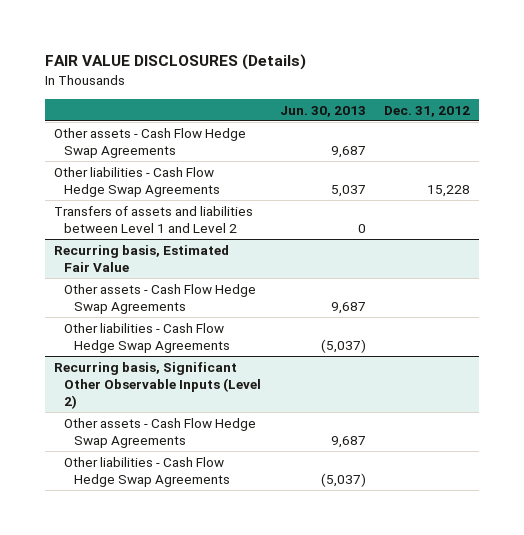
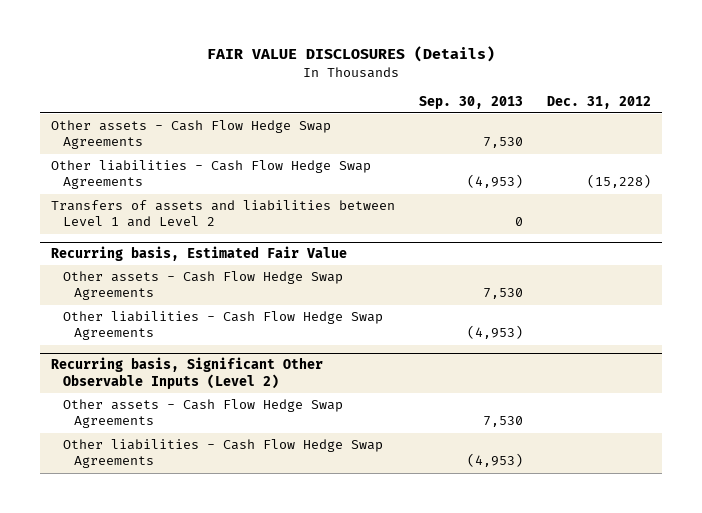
- | Jun. 30, 2013 | Dec. 31, 2012
+ | Sep. 30, 2013 | Dec. 31, 2012
- Other liabilities - Cash Flow Hedge Swap Agreements | 5,037 | 15,228
+ Other liabilities - Cash Flow Hedge Swap Agreements | (4,953) | (15,228)

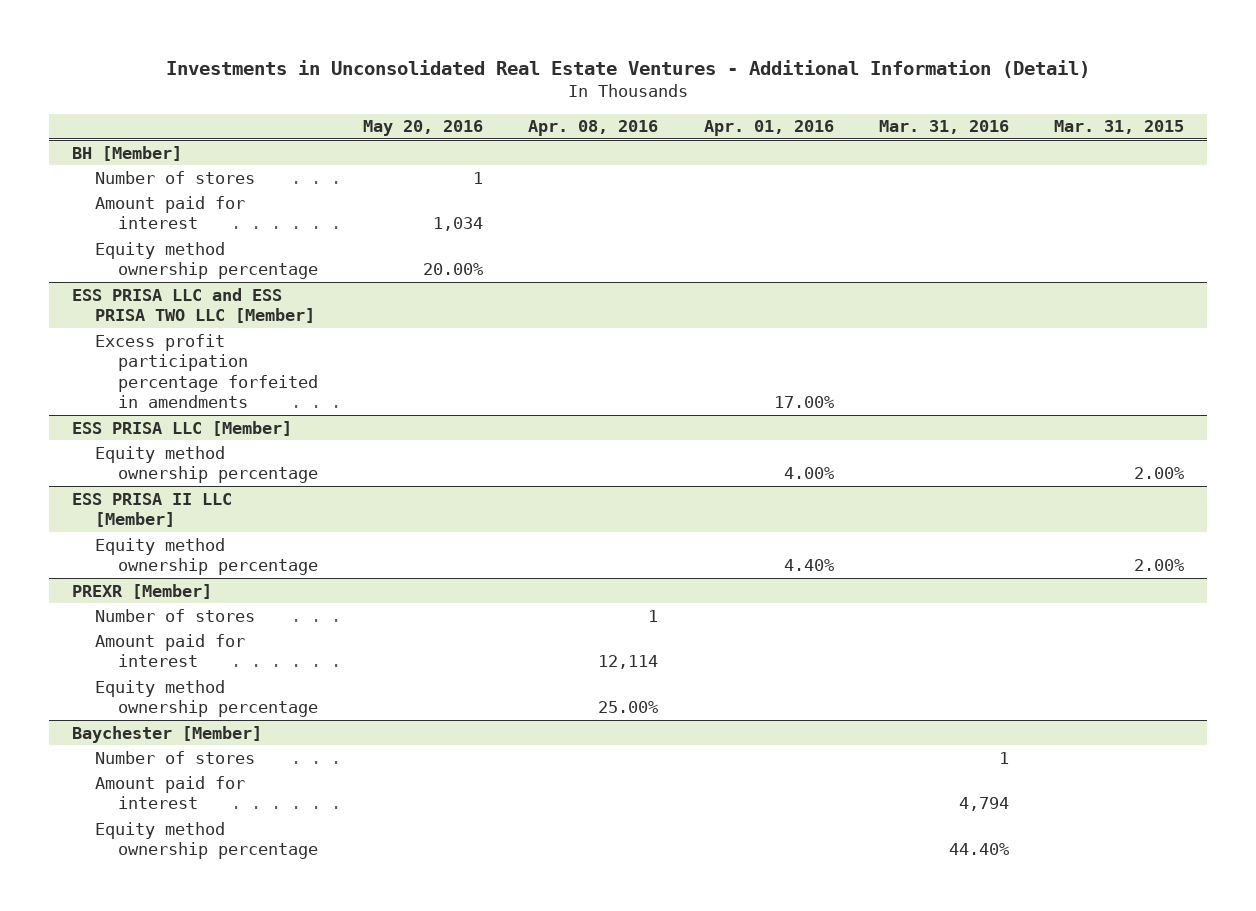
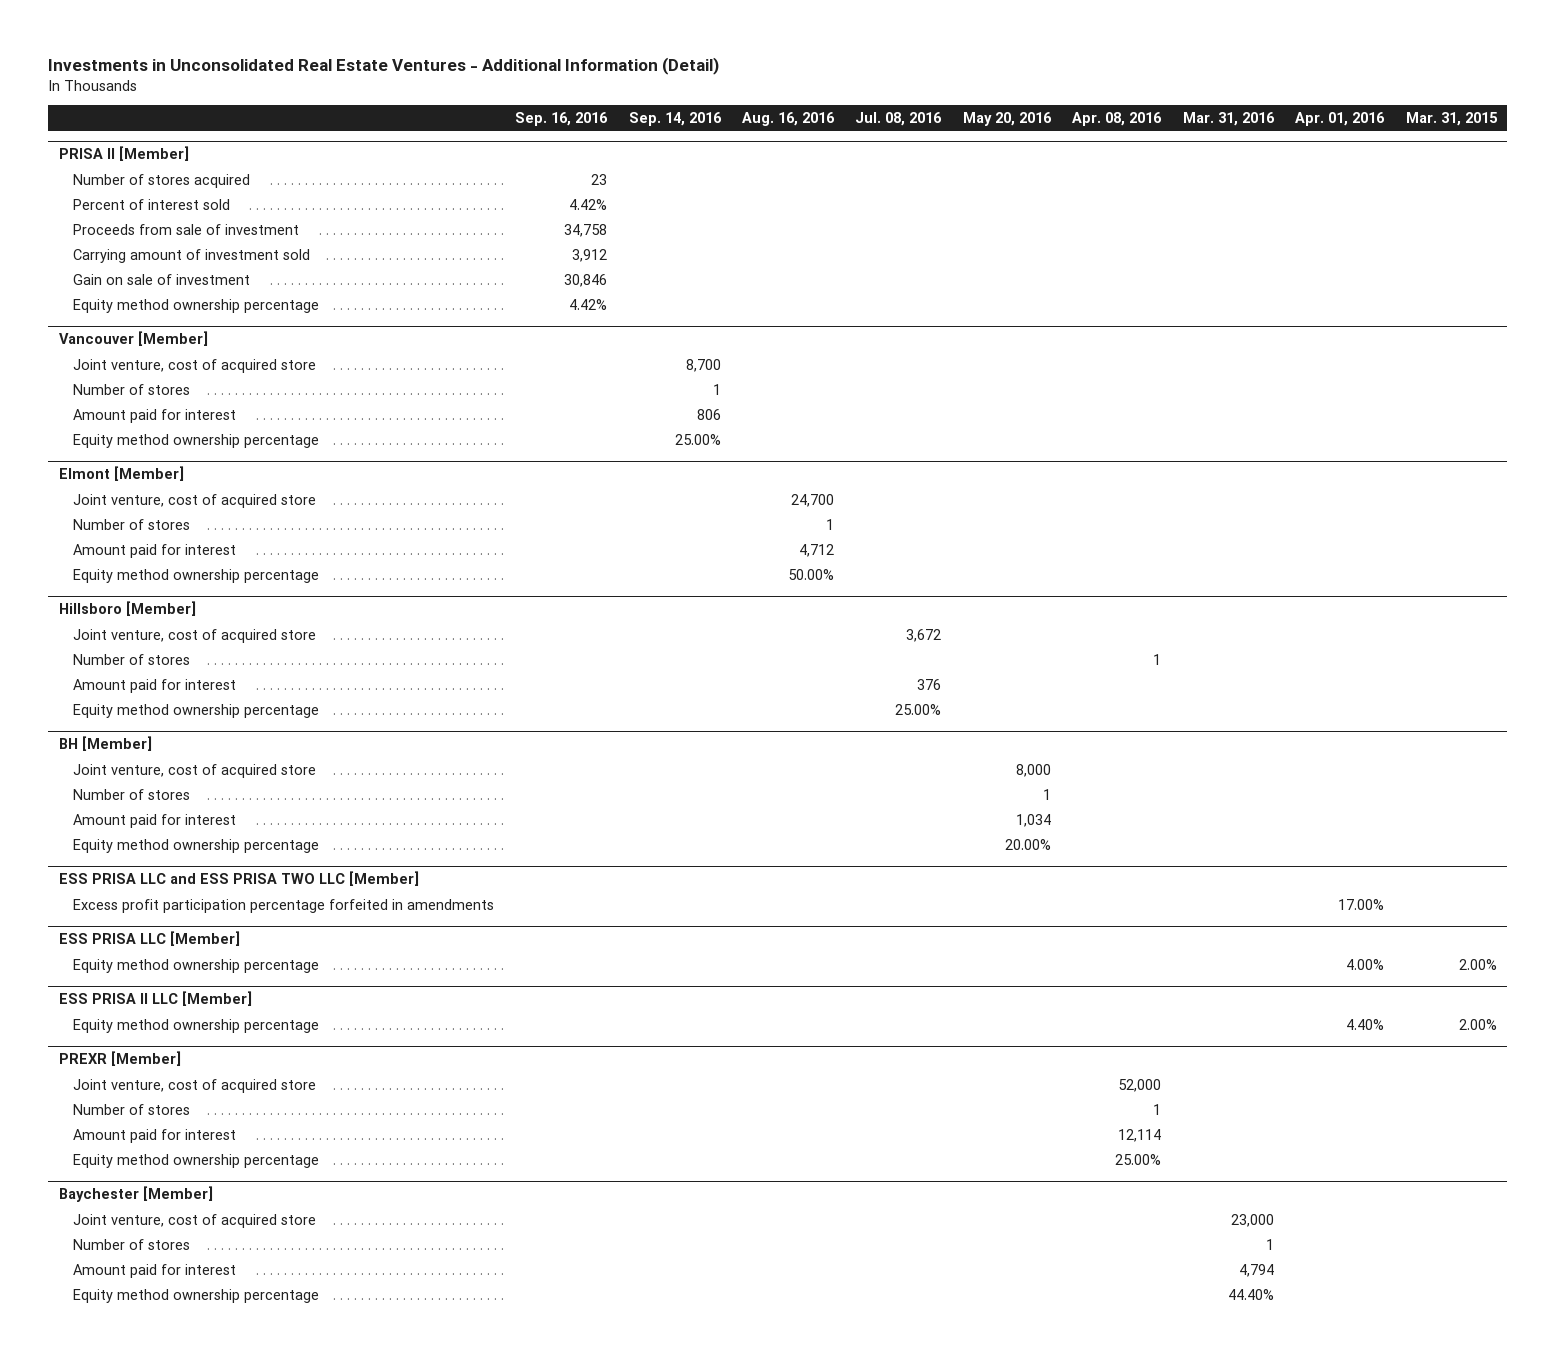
- | May 20, 2016 | Apr. 08, 2016 | Apr. 01, 2016 | Mar. 31, 2016 | Mar. 31, 2015
+ | Sep. 16, 2016 | Sep. 14, 2016 | Aug. 16, 2016 | Jul. 08, 2016 | May 20, 2016 | Apr. 08, 2016 | Mar. 31, 2016 | Apr. 01, 2016 | Mar. 31, 2015
+ PRISA II [Member]
+ Number of stores acquired | 23 | | | | | | | |
+ Percent of interest sold | 4.42% | | | | | | | |
+ Proceeds from sale of investment | 34,758 | | | | | | | |
+ Carrying amount of investment sold | 3,912 | | | | | | | |
+ Gain on sale of investment | 30,846 | | | | | | | |
+ Equity method ownership percentage | 4.42% | | | | | | | |
+ Vancouver [Member]
+ Joint venture, cost of acquired store | | 8,700 | | | | | | |
+ Number of stores | | 1 | | | | | | |
+ Amount paid for interest | | 806 | | | | | | |
+ Equity method ownership percentage | | 25.00% | | | | | | |
+ Elmont [Member]
+ Joint venture, cost of acquired store | | | 24,700 | | | | | |
+ Number of stores | | | 1 | | | | | |
+ Amount paid for interest | | | 4,712 | | | | | |
+ Equity method ownership percentage | | | 50.00% | | | | | |
+ Hillsboro [Member]
+ Joint venture, cost of acquired store | | | | 3,672 | | | | |
+ Number of stores | | | | | | 1 | | |
+ Amount paid for interest | | | | 376 | | | | |
+ Equity method ownership percentage | | | | 25.00% | | | | |
@ BH [Member]
+ Joint venture, cost of acquired store | | | | | 8,000 | | | |
@ PREXR [Member]
+ Joint venture, cost of acquired store | | | | | | 52,000 | | |
@ Baychester [Member]
+ Joint venture, cost of acquired store | | | | | | | 23,000 | |

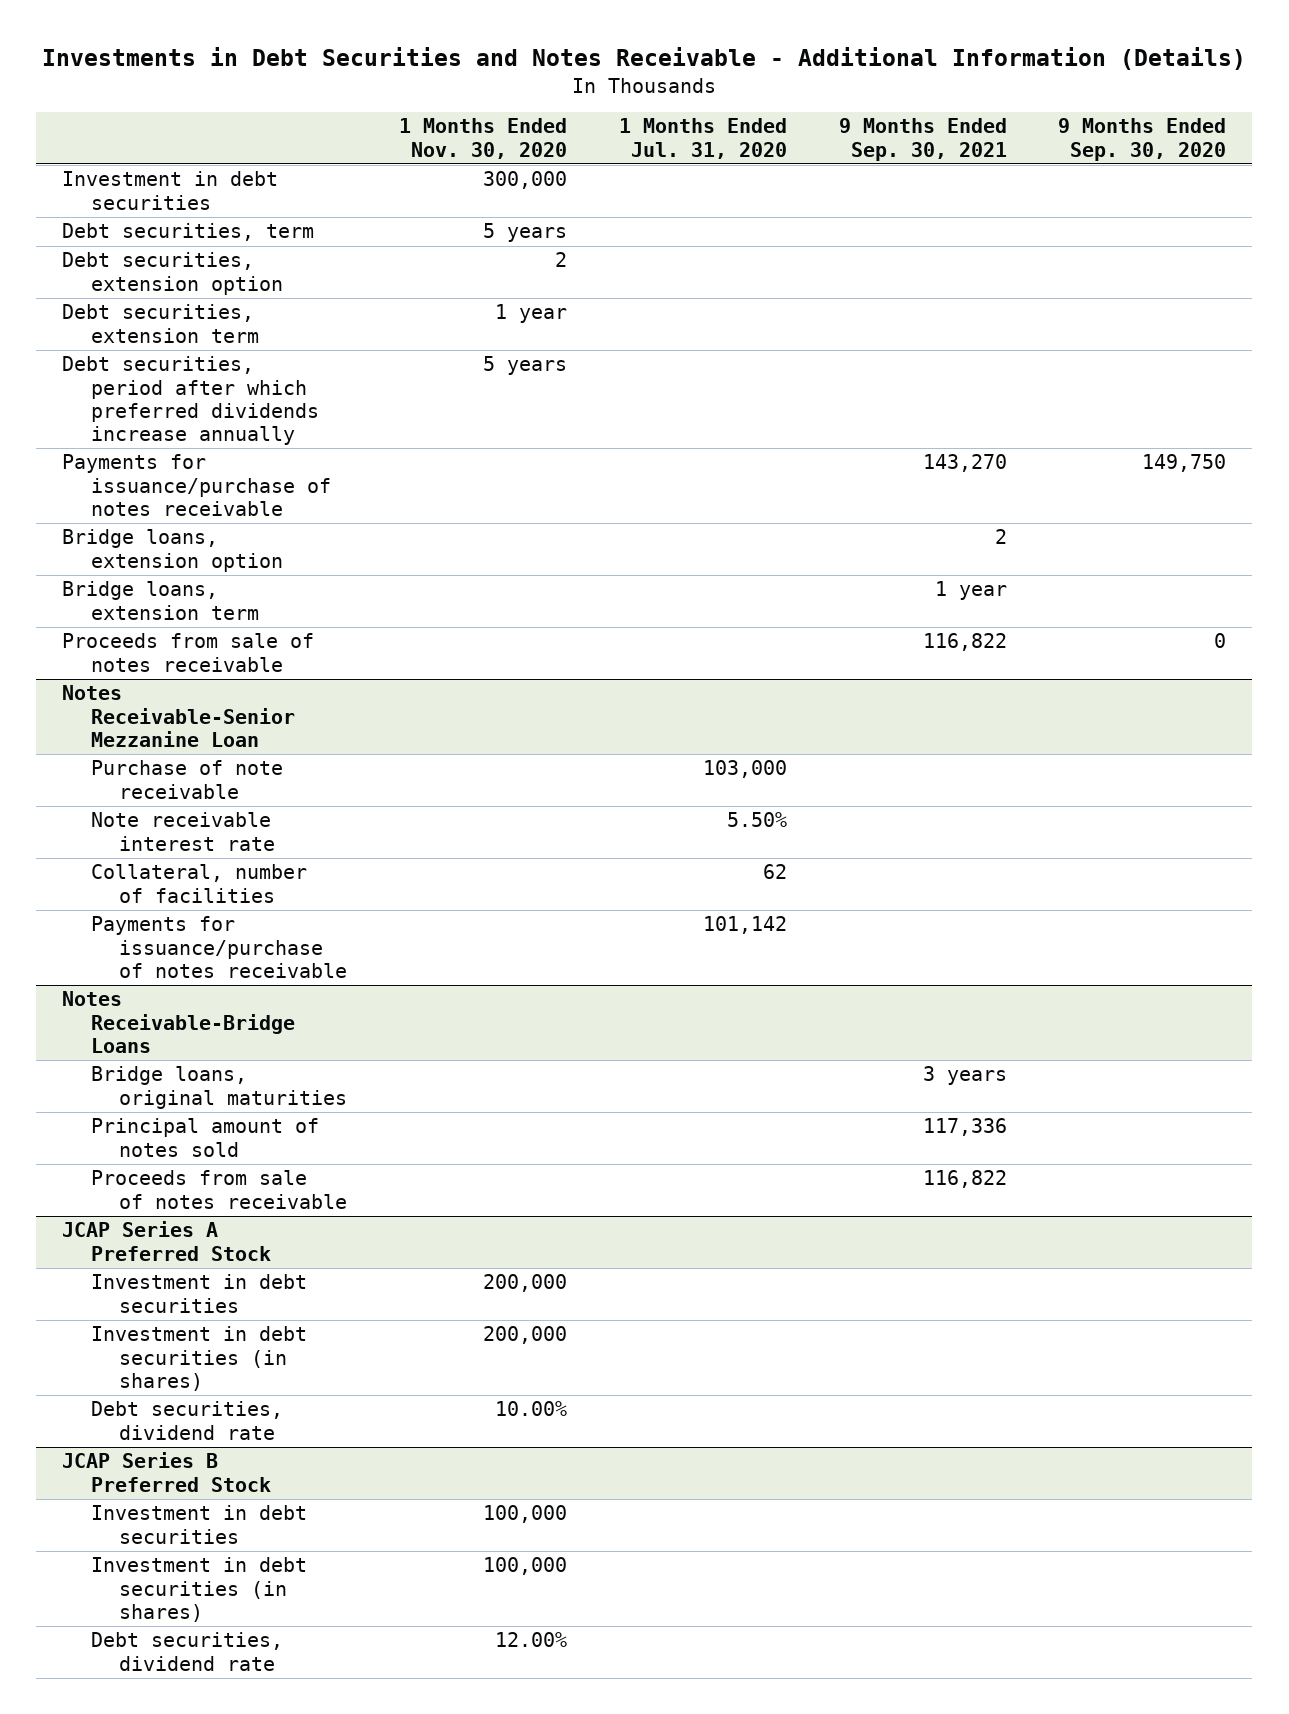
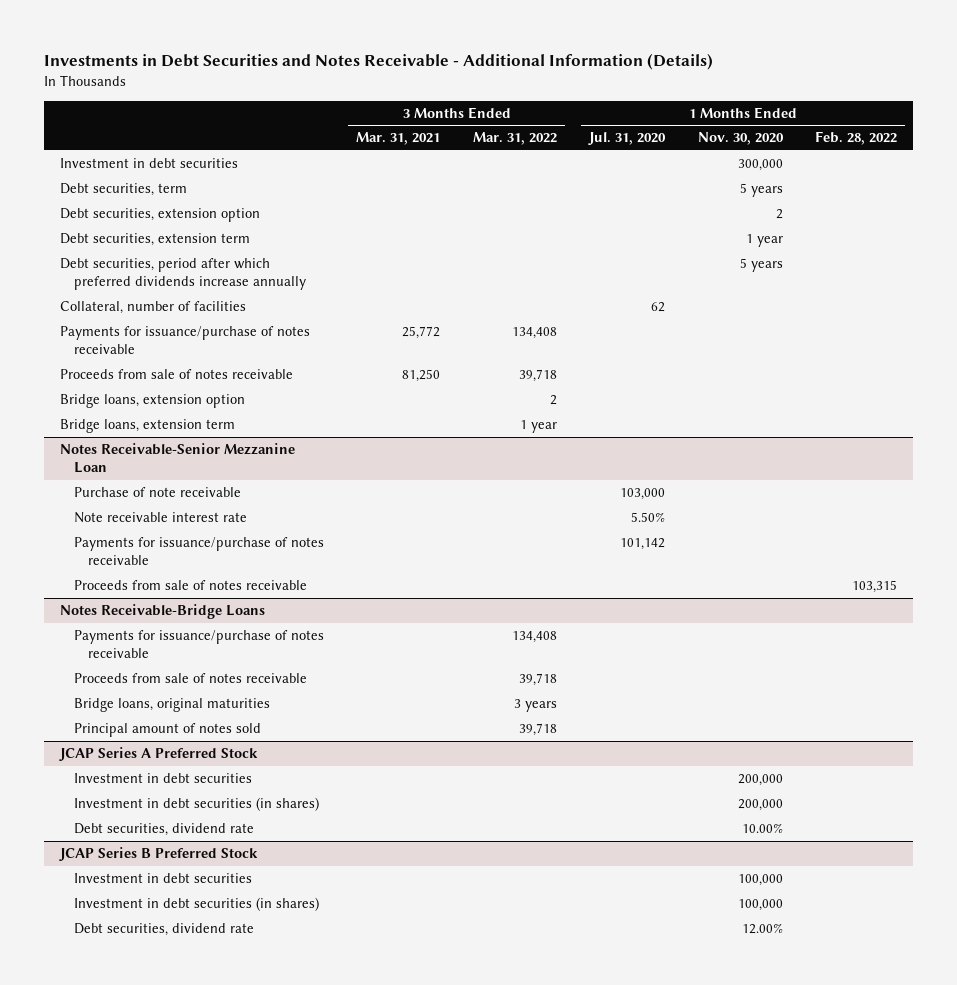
- | 1 Months Ended Nov. 30, 2020 | 1 Months Ended Jul. 31, 2020 | 9 Months Ended Sep. 30, 2021 | 9 Months Ended Sep. 30, 2020
+ | 3 Months Ended Mar. 31, 2021 | 3 Months Ended Mar. 31, 2022 | 1 Months Ended Jul. 31, 2020 | 1 Months Ended Nov. 30, 2020 | 1 Months Ended Feb. 28, 2022
+ Collateral, number of facilities | | | 62 | |
moved up: Proceeds from sale of notes receivable | 81,250 | 39,718 | | |
@ Notes Receivable-Senior Mezzanine Loan
- Collateral, number of facilities | | 62 | |
+ Proceeds from sale of notes receivable | | | | | 103,315
@ Notes Receivable-Bridge Loans
+ Payments for issuance/purchase of notes receivable | | 134,408 | | |
moved up: Proceeds from sale of notes receivable | | 39,718 | | |

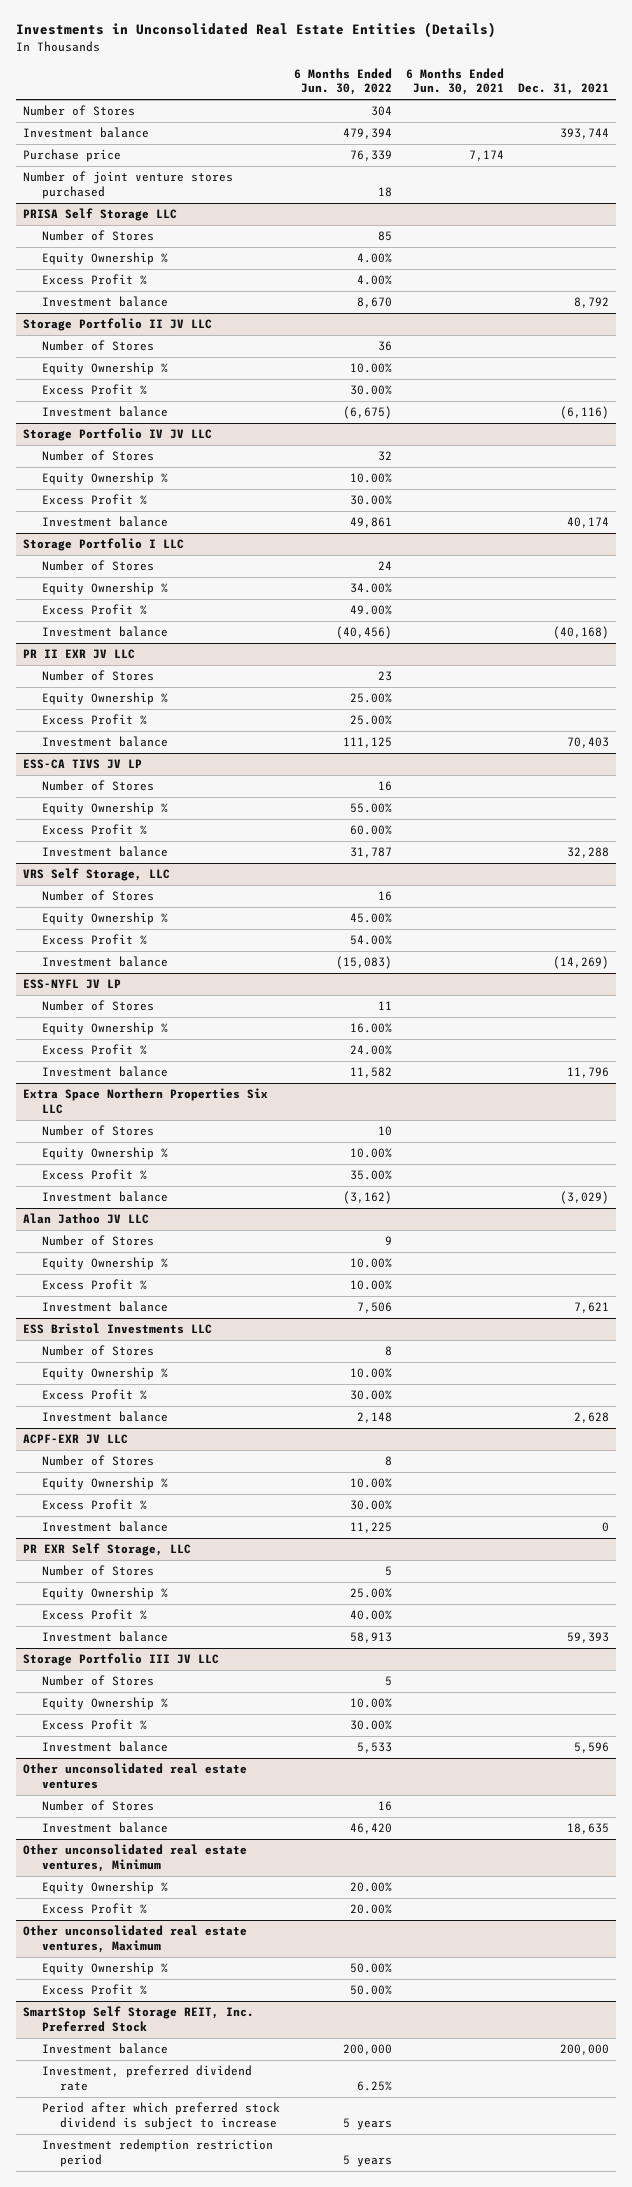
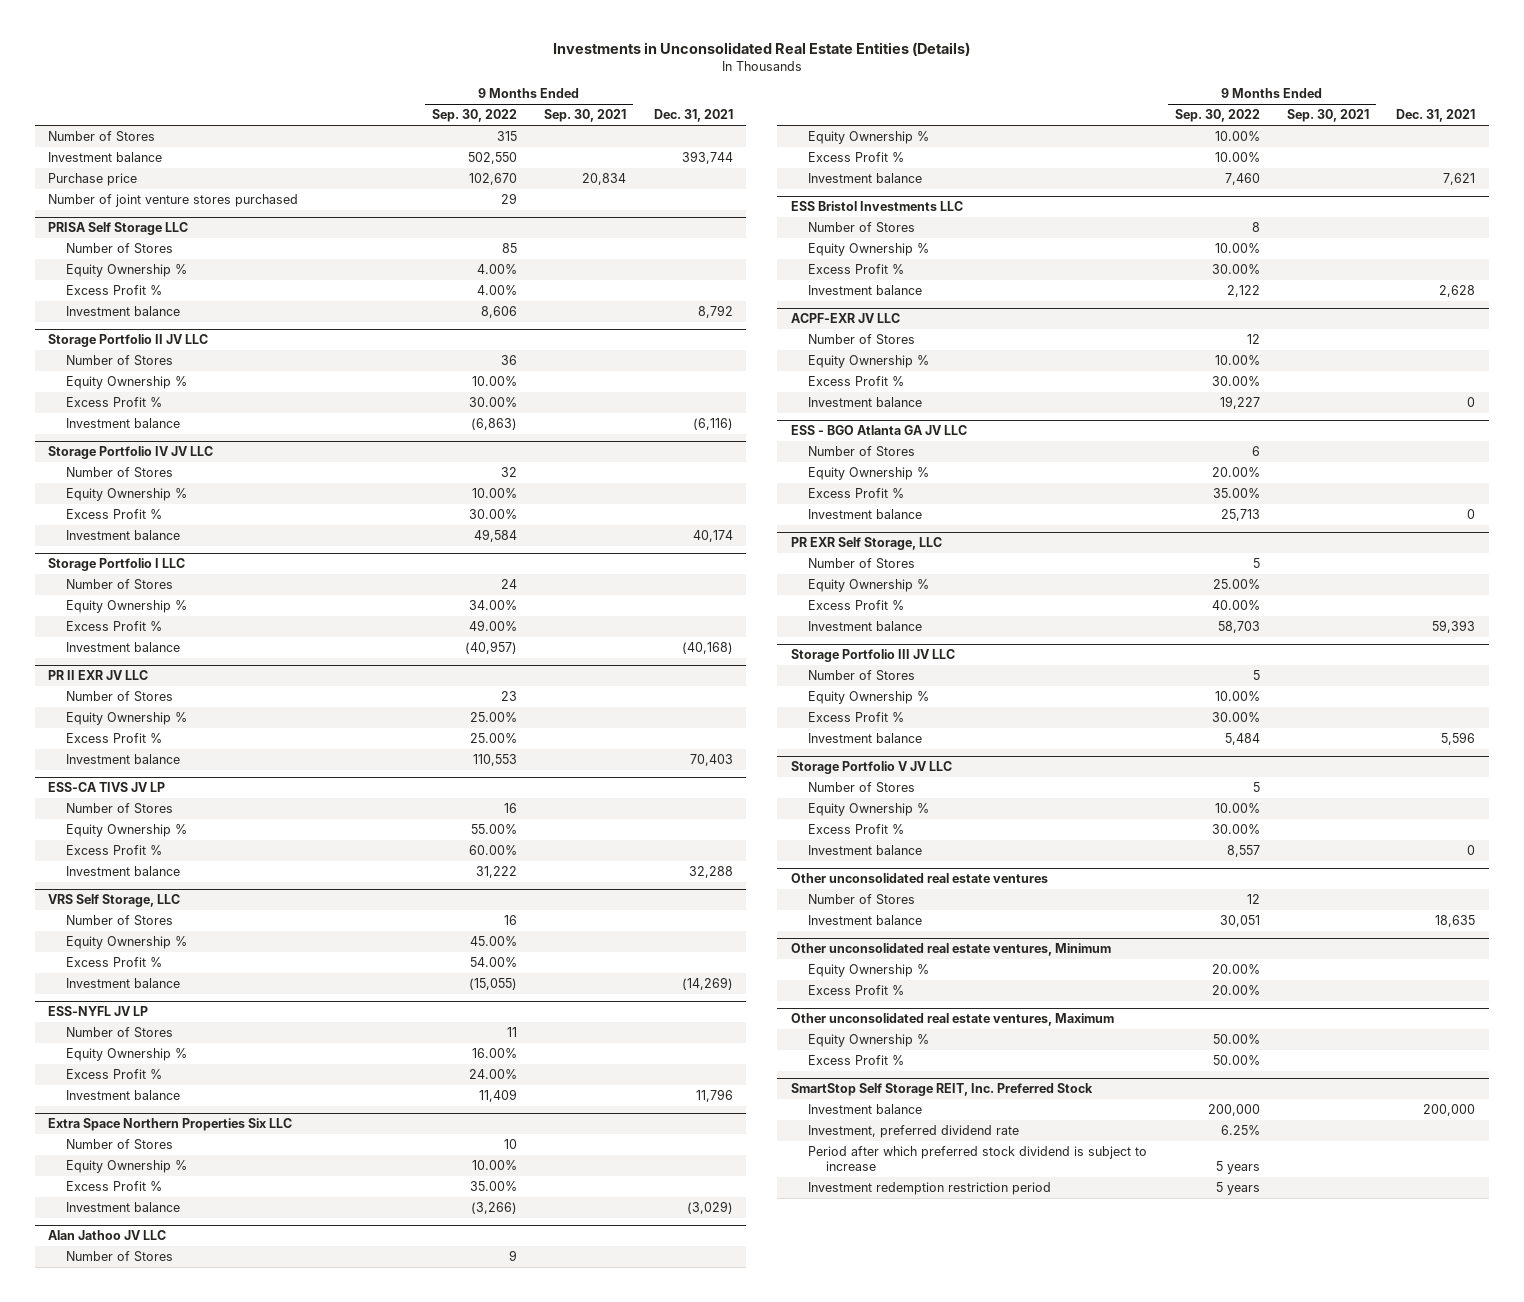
- | 6 Months Ended Jun. 30, 2022 | 6 Months Ended Jun. 30, 2021 | Dec. 31, 2021
+ | 9 Months Ended Sep. 30, 2022 | 9 Months Ended Sep. 30, 2021 | Dec. 31, 2021
+ ESS - BGO Atlanta GA JV LLC
+ Number of Stores | 6 | |
+ Equity Ownership % | 20.00% | |
+ Excess Profit % | 35.00% | |
+ Investment balance | 25,713 | | 0
+ Storage Portfolio V JV LLC
+ Number of Stores | 5 | |
+ Equity Ownership % | 10.00% | |
+ Excess Profit % | 30.00% | |
+ Investment balance | 8,557 | | 0

